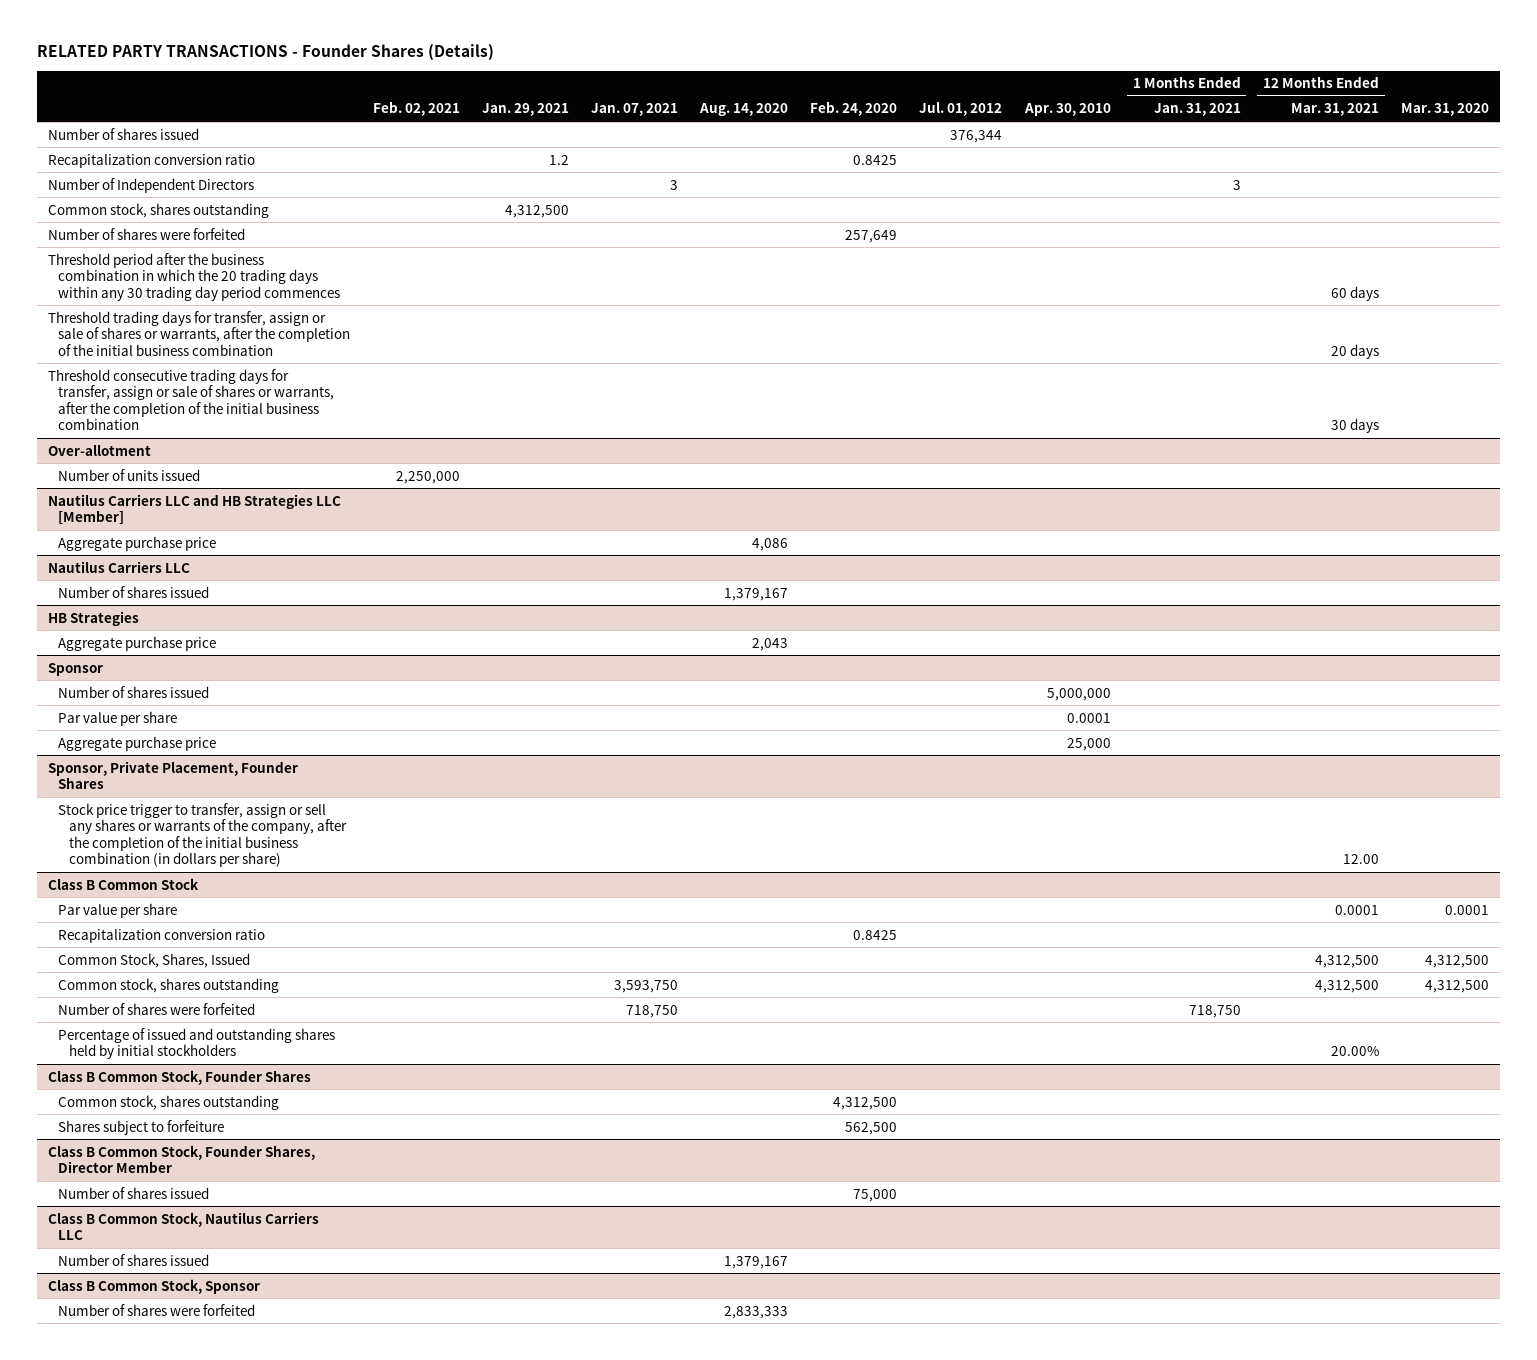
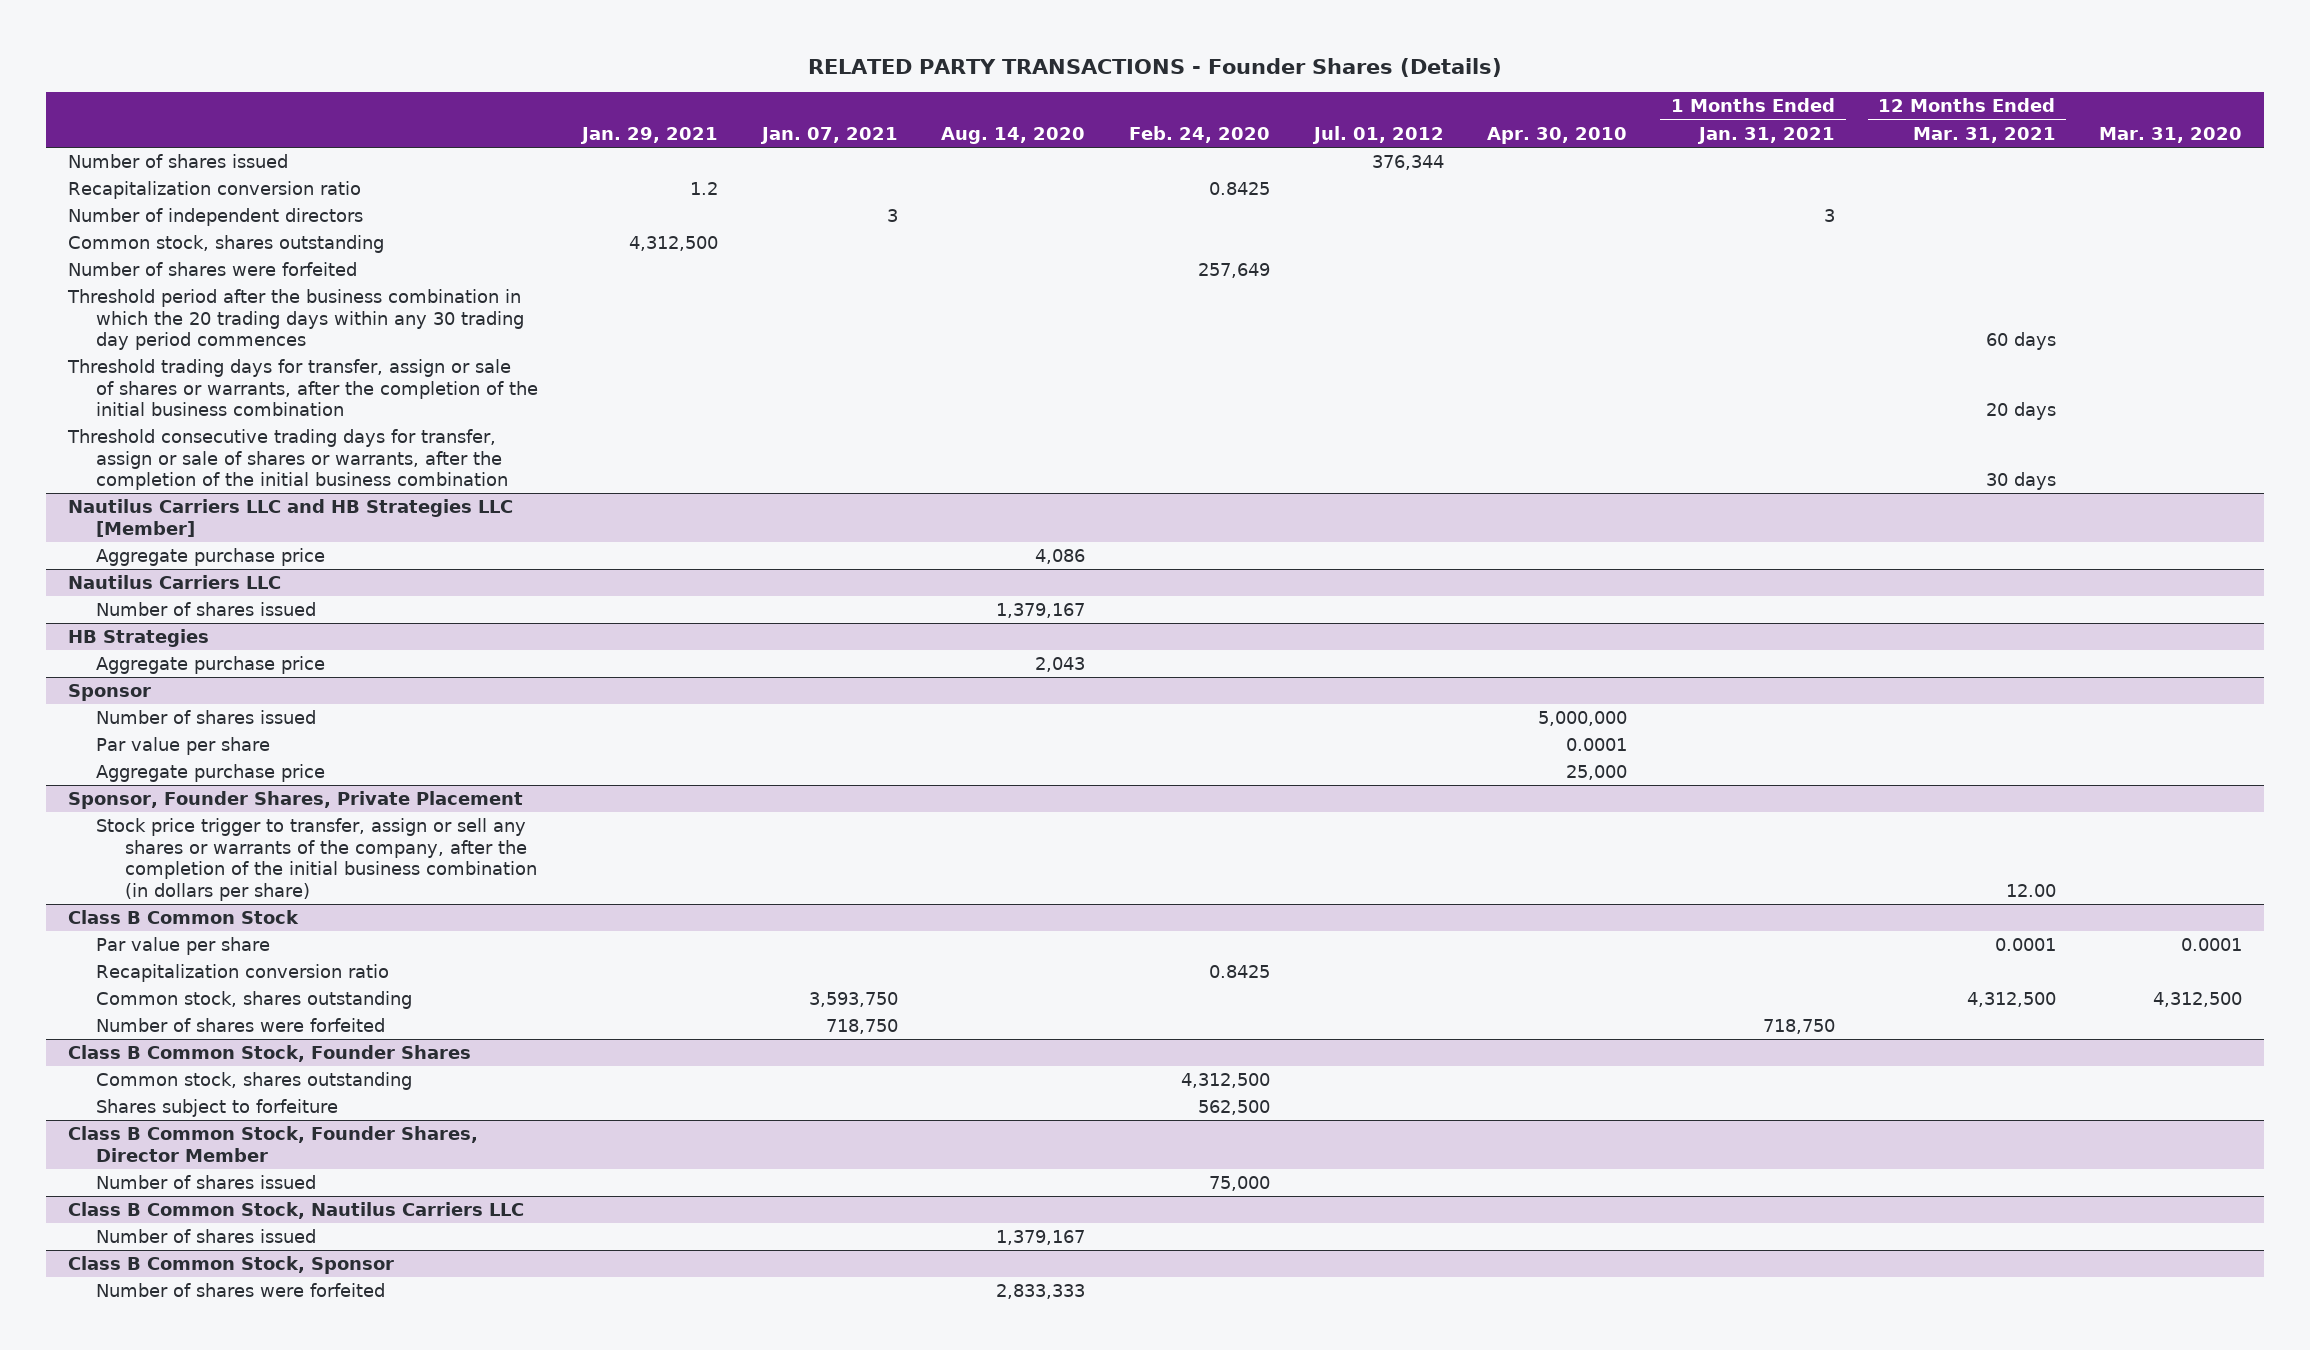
- | Feb. 02, 2021 | Jan. 29, 2021 | Jan. 07, 2021 | Aug. 14, 2020 | Feb. 24, 2020 | Jul. 01, 2012 | Apr. 30, 2010 | 1 Months Ended Jan. 31, 2021 | 12 Months Ended Mar. 31, 2021 | Mar. 31, 2020
+ | Jan. 29, 2021 | Jan. 07, 2021 | Aug. 14, 2020 | Feb. 24, 2020 | Jul. 01, 2012 | Apr. 30, 2010 | 1 Months Ended Jan. 31, 2021 | 12 Months Ended Mar. 31, 2021 | Mar. 31, 2020
- Number of Independent Directors | | | 3 | | | | | 3 | |
+ Number of independent directors | | 3 | | | | | 3 | |
- Over-allotment
- Number of units issued | 2,250,000 | | | | | | | | |
- Sponsor, Private Placement, Founder Shares
+ Sponsor, Founder Shares, Private Placement
@ Class B Common Stock
- Common Stock, Shares, Issued | | | | | | | | | 4,312,500 | 4,312,500
- Percentage of issued and outstanding shares held by initial stockholders | | | | | | | | | 20.00% |

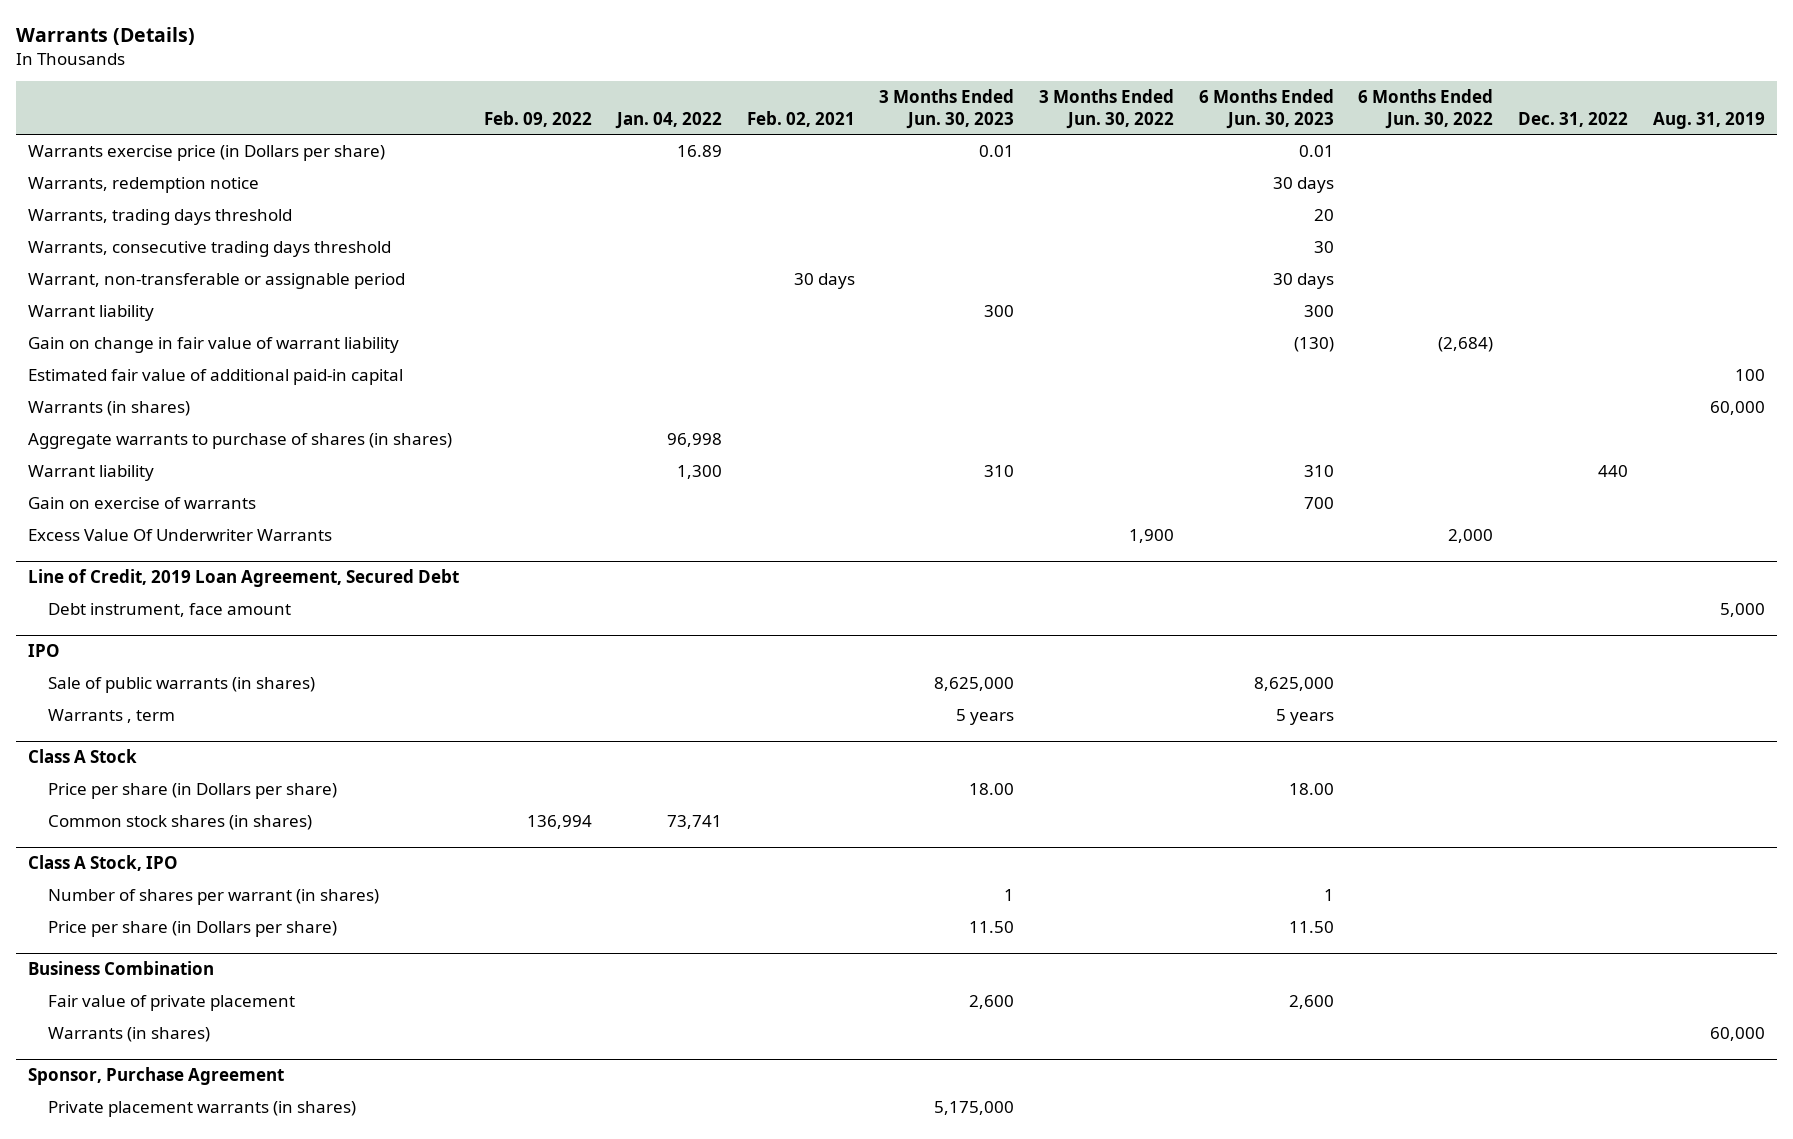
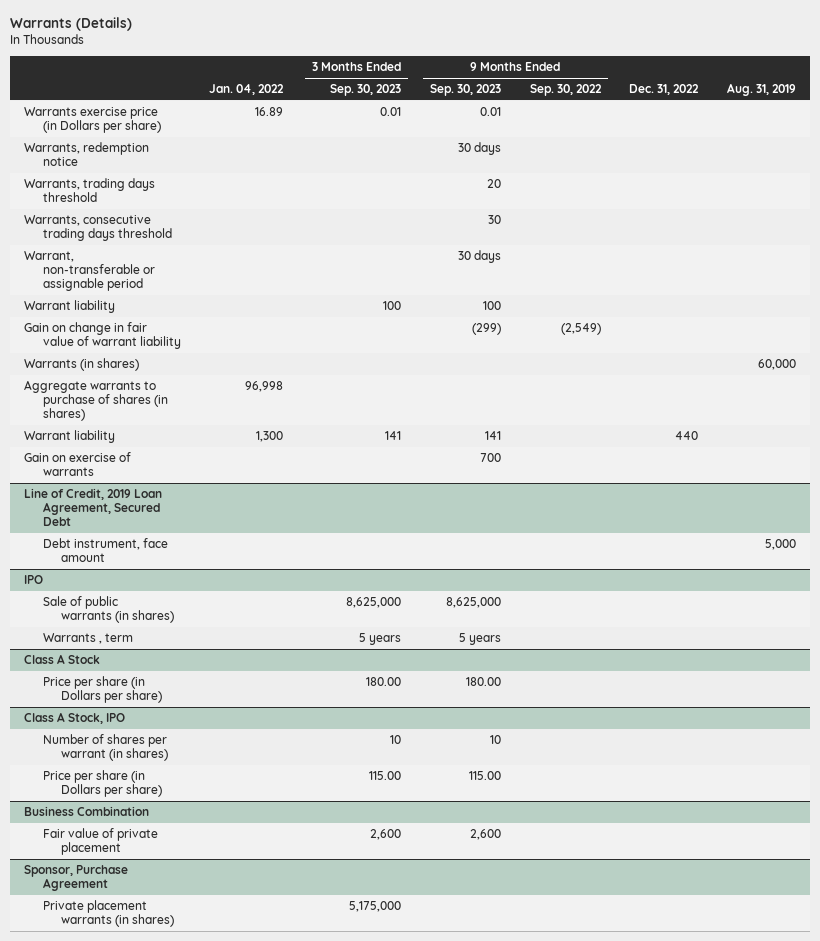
- | Feb. 09, 2022 | Jan. 04, 2022 | Feb. 02, 2021 | 3 Months Ended Jun. 30, 2023 | 3 Months Ended Jun. 30, 2022 | 6 Months Ended Jun. 30, 2023 | 6 Months Ended Jun. 30, 2022 | Dec. 31, 2022 | Aug. 31, 2019
+ | Jan. 04, 2022 | 3 Months Ended Sep. 30, 2023 | 9 Months Ended Sep. 30, 2023 | 9 Months Ended Sep. 30, 2022 | Dec. 31, 2022 | Aug. 31, 2019
- Estimated fair value of additional paid-in capital | | | | | | | | | 100
- Excess Value Of Underwriter Warrants | | | | | 1,900 | | 2,000 | |
@ Class A Stock
- Common stock shares (in shares) | 136,994 | 73,741 | | | | | | |
@ Business Combination
- Warrants (in shares) | | | | | | | | | 60,000

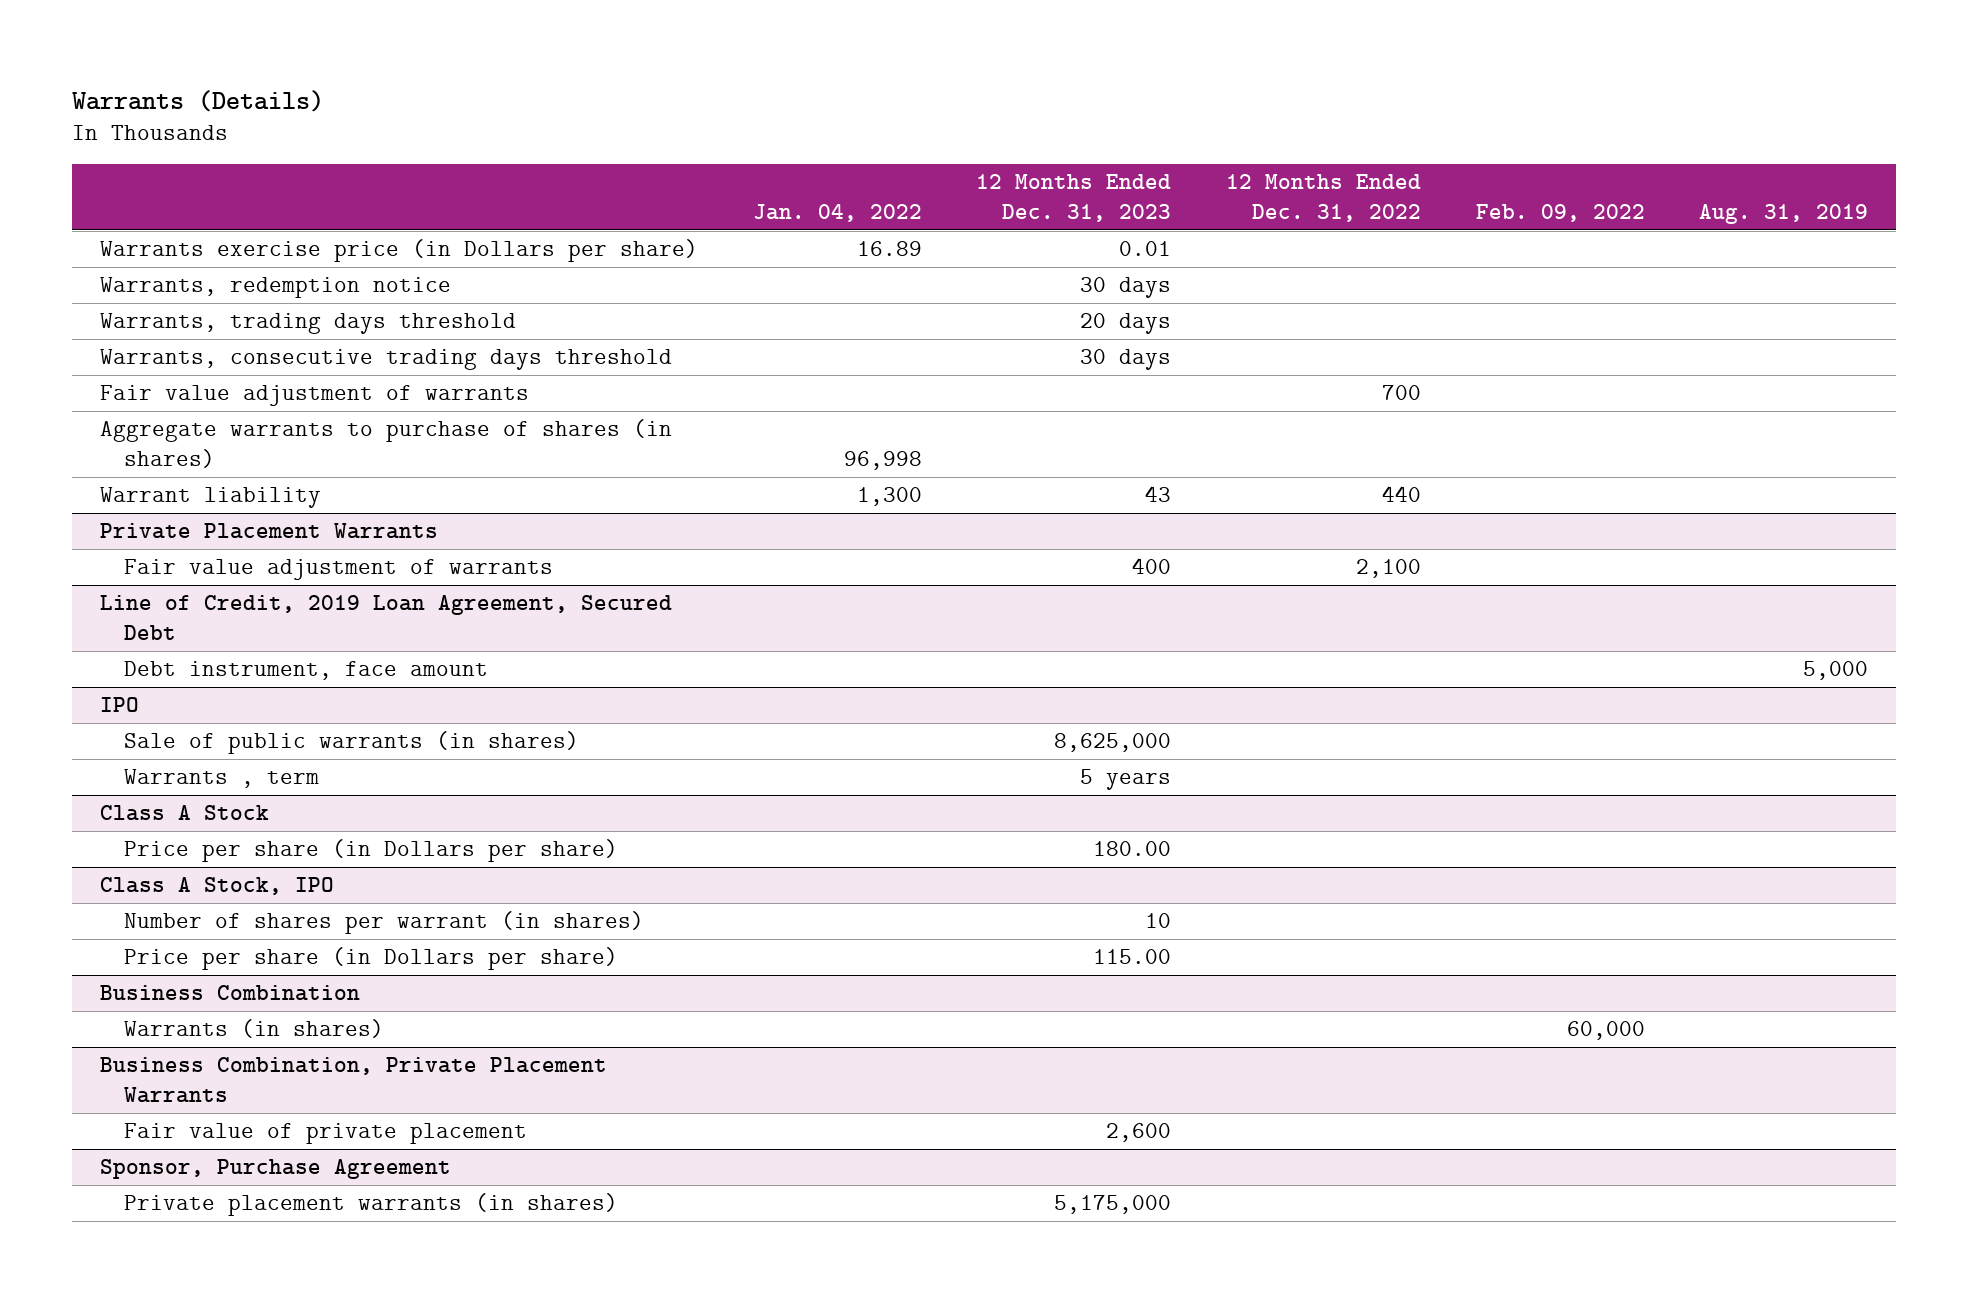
- | Jan. 04, 2022 | 3 Months Ended Sep. 30, 2023 | 9 Months Ended Sep. 30, 2023 | 9 Months Ended Sep. 30, 2022 | Dec. 31, 2022 | Aug. 31, 2019
+ | Jan. 04, 2022 | 12 Months Ended Dec. 31, 2023 | 12 Months Ended Dec. 31, 2022 | Feb. 09, 2022 | Aug. 31, 2019
- Warrant, non-transferable or assignable period | | | 30 days | | |
- Warrant liability | | 100 | 100 | | |
- Gain on change in fair value of warrant liability | | | (299) | (2,549) | |
- Warrants (in shares) | | | | | | 60,000
+ Fair value adjustment of warrants | | | 700 | |
- Gain on exercise of warrants | | | 700 | | |
+ Private Placement Warrants
+ Fair value adjustment of warrants | | 400 | 2,100 | |
@ Business Combination
- Fair value of private placement | | 2,600 | 2,600 | | |
+ Warrants (in shares) | | | | 60,000 |
+ Business Combination, Private Placement Warrants
+ Fair value of private placement | | 2,600 | | |

